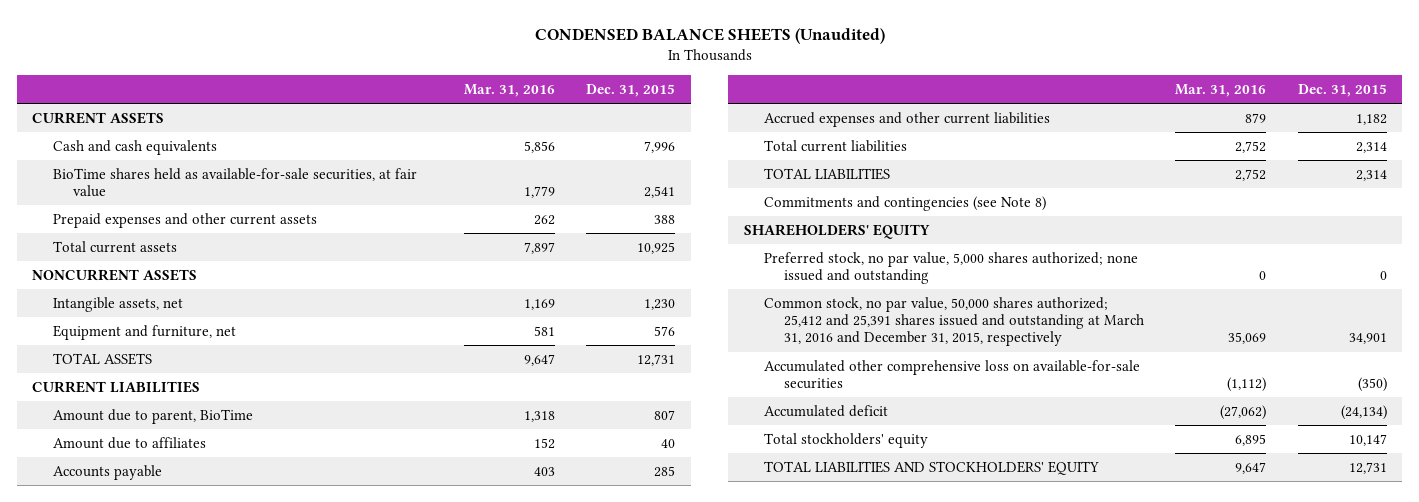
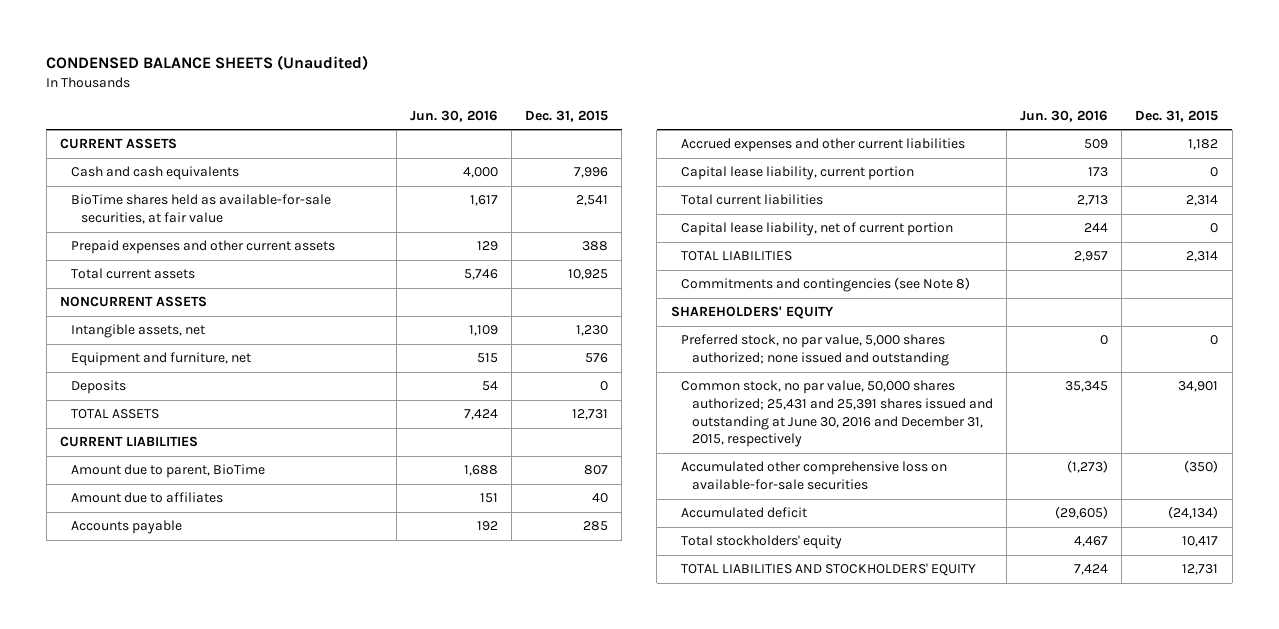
- | Mar. 31, 2016 | Dec. 31, 2015
+ | Jun. 30, 2016 | Dec. 31, 2015
+ Deposits | 54 | 0
+ Capital lease liability, current portion | 173 | 0
+ Capital lease liability, net of current portion | 244 | 0
- Common stock, no par value, 50,000 shares authorized; 25,412 and 25,391 shares issued and outstanding at March 31, 2016 and December 31, 2015, respectively | 35,069 | 34,901
+ Common stock, no par value, 50,000 shares authorized; 25,431 and 25,391 shares issued and outstanding at June 30, 2016 and December 31, 2015, respectively | 35,345 | 34,901
- Total stockholders' equity | 6,895 | 10,147
+ Total stockholders' equity | 4,467 | 10,417

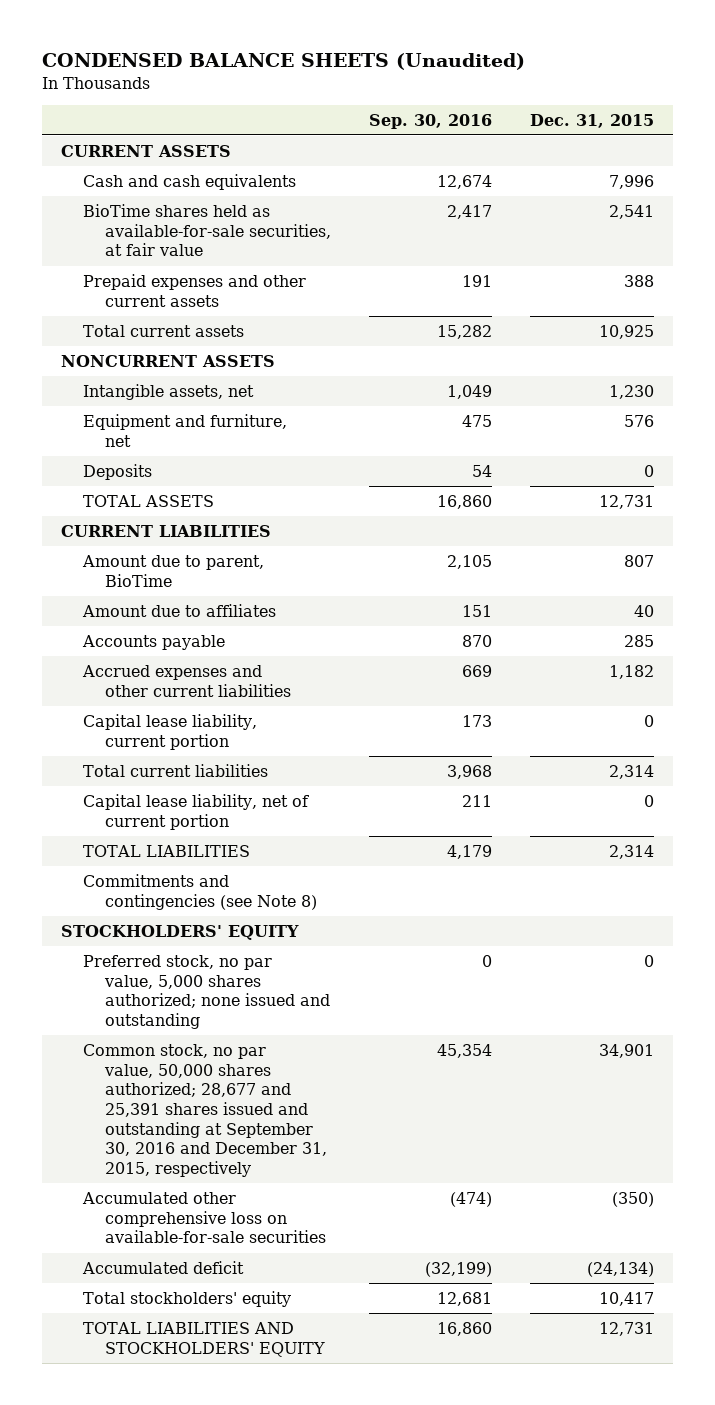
- | Jun. 30, 2016 | Dec. 31, 2015
+ | Sep. 30, 2016 | Dec. 31, 2015
- SHAREHOLDERS' EQUITY
+ STOCKHOLDERS' EQUITY
- Common stock, no par value, 50,000 shares authorized; 25,431 and 25,391 shares issued and outstanding at June 30, 2016 and December 31, 2015, respectively | 35,345 | 34,901
+ Common stock, no par value, 50,000 shares authorized; 28,677 and 25,391 shares issued and outstanding at September 30, 2016 and December 31, 2015, respectively | 45,354 | 34,901

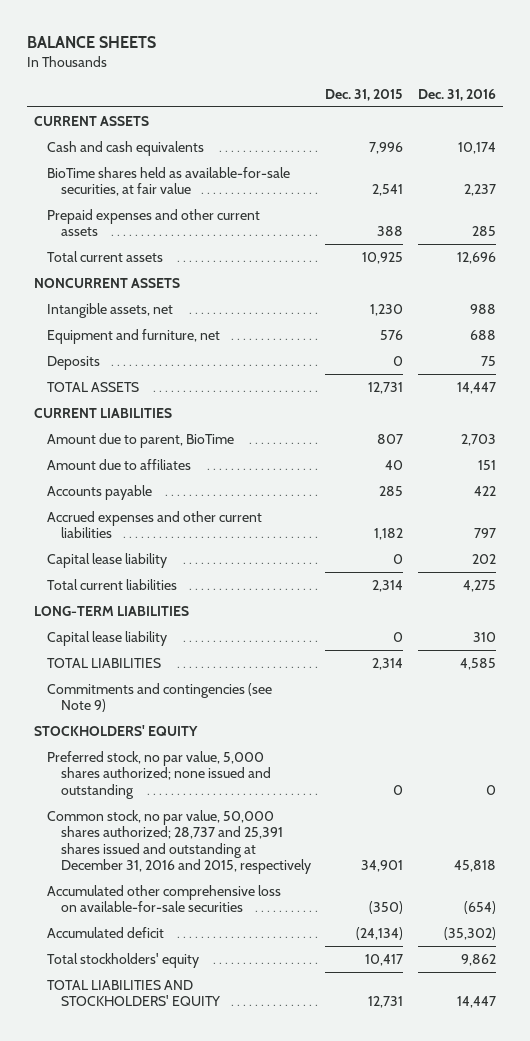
- CONDENSED BALANCE SHEETS (Unaudited)
+ BALANCE SHEETS
- | Sep. 30, 2016 | Dec. 31, 2015
+ | Dec. 31, 2015 | Dec. 31, 2016
- Capital lease liability, current portion | 173 | 0
+ Capital lease liability | 0 | 202
- Capital lease liability, net of current portion | 211 | 0
+ LONG-TERM LIABILITIES
+ Capital lease liability | 0 | 310
- Commitments and contingencies (see Note 8)
+ Commitments and contingencies (see Note 9)
- Common stock, no par value, 50,000 shares authorized; 28,677 and 25,391 shares issued and outstanding at September 30, 2016 and December 31, 2015, respectively | 45,354 | 34,901
+ Common stock, no par value, 50,000 shares authorized; 28,737 and 25,391 shares issued and outstanding at December 31, 2016 and 2015, respectively | 34,901 | 45,818

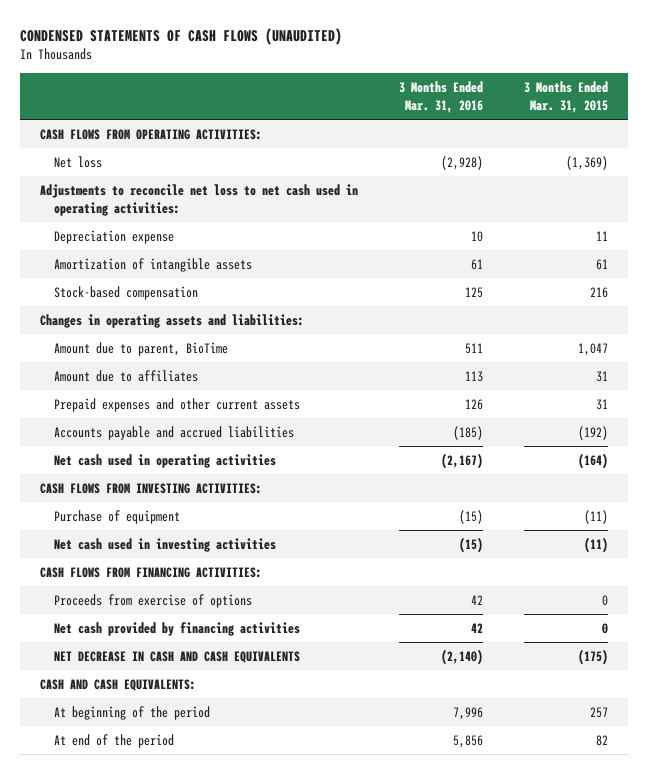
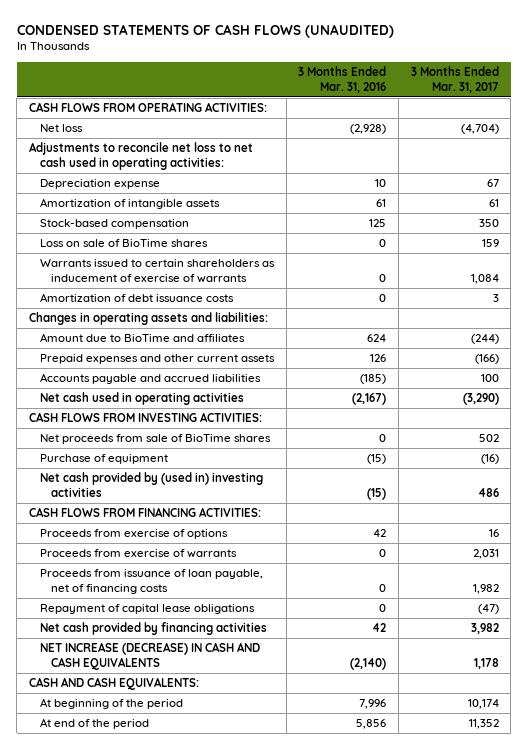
- | 3 Months Ended Mar. 31, 2016 | 3 Months Ended Mar. 31, 2015
+ | 3 Months Ended Mar. 31, 2016 | 3 Months Ended Mar. 31, 2017
+ Loss on sale of BioTime shares | 0 | 159
+ Warrants issued to certain shareholders as inducement of exercise of warrants | 0 | 1,084
+ Amortization of debt issuance costs | 0 | 3
- Amount due to parent, BioTime | 511 | 1,047
- Amount due to affiliates | 113 | 31
+ Amount due to BioTime and affiliates | 624 | (244)
+ Net proceeds from sale of BioTime shares | 0 | 502
- Net cash used in investing activities | (15) | (11)
+ Net cash provided by (used in) investing activities | (15) | 486
+ Proceeds from exercise of warrants | 0 | 2,031
+ Proceeds from issuance of loan payable, net of financing costs | 0 | 1,982
+ Repayment of capital lease obligations | 0 | (47)
- NET DECREASE IN CASH AND CASH EQUIVALENTS | (2,140) | (175)
+ NET INCREASE (DECREASE) IN CASH AND CASH EQUIVALENTS | (2,140) | 1,178

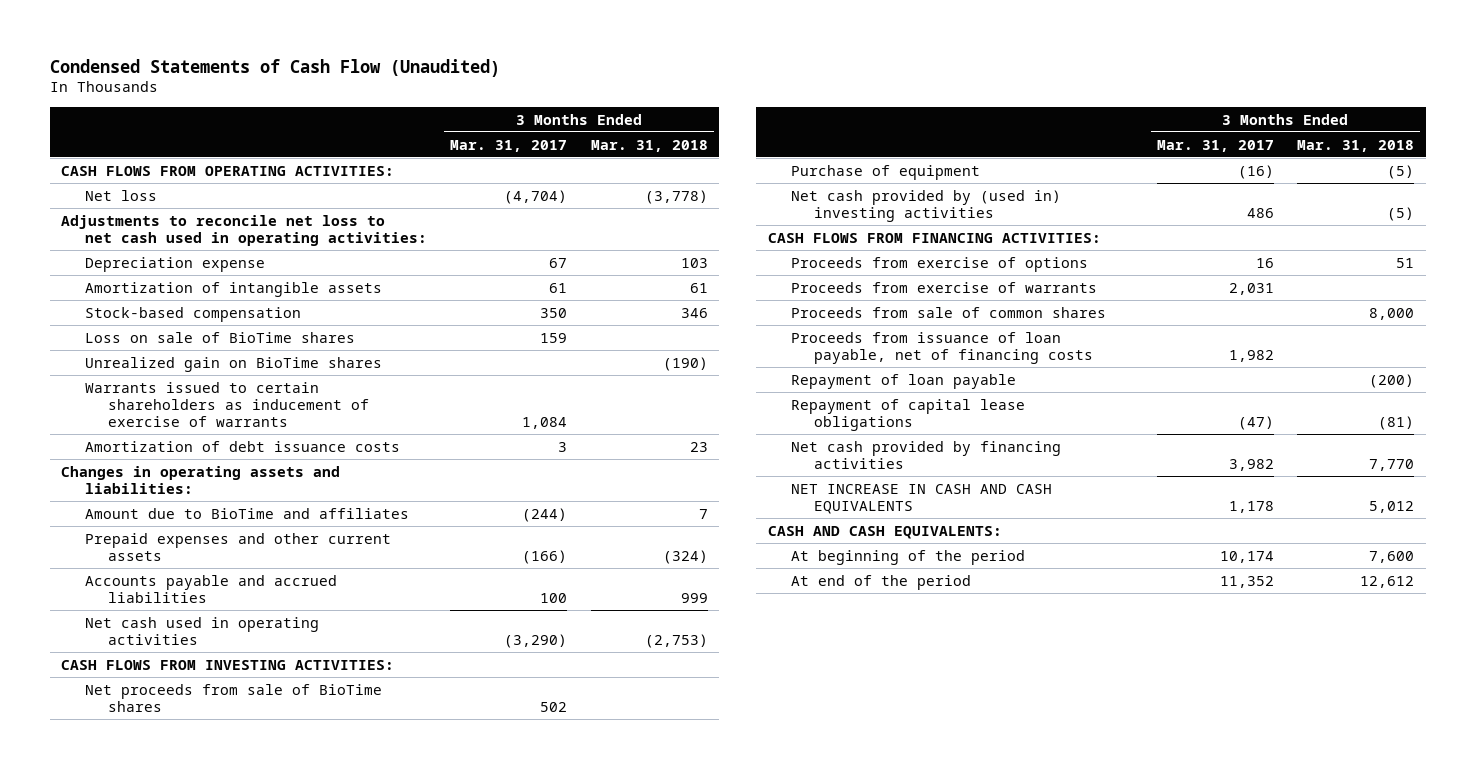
- CONDENSED STATEMENTS OF CASH FLOWS (UNAUDITED)
+ Condensed Statements of Cash Flow (Unaudited)
- | 3 Months Ended Mar. 31, 2016 | 3 Months Ended Mar. 31, 2017
+ | 3 Months Ended Mar. 31, 2017 | 3 Months Ended Mar. 31, 2018
+ Unrealized gain on BioTime shares | | (190)
+ Proceeds from sale of common shares | | 8,000
+ Repayment of loan payable | | (200)
- NET INCREASE (DECREASE) IN CASH AND CASH EQUIVALENTS | (2,140) | 1,178
+ NET INCREASE IN CASH AND CASH EQUIVALENTS | 1,178 | 5,012

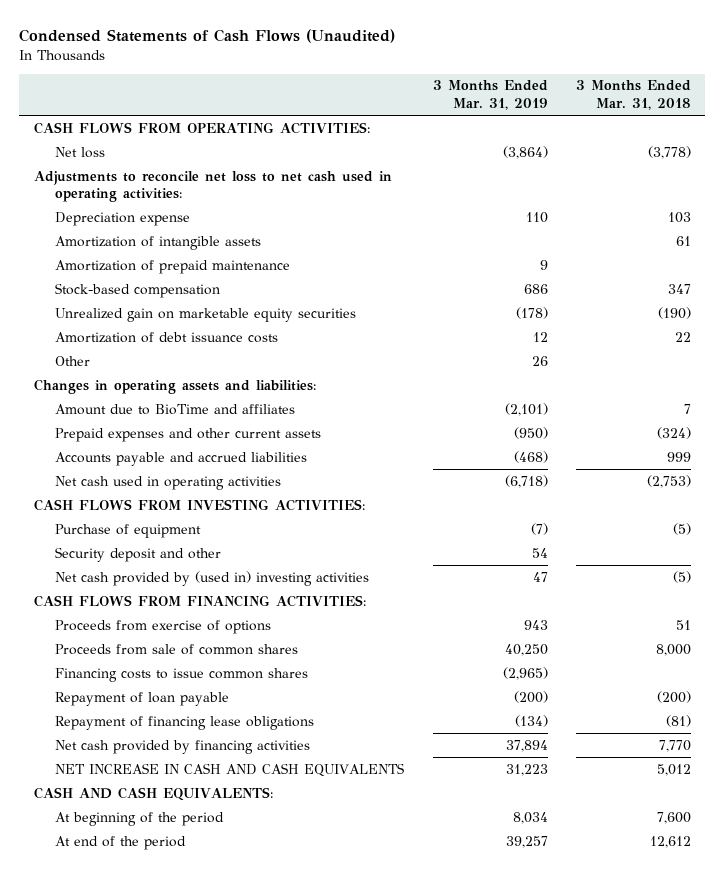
- Condensed Statements of Cash Flow (Unaudited)
+ Condensed Statements of Cash Flows (Unaudited)
- | 3 Months Ended Mar. 31, 2017 | 3 Months Ended Mar. 31, 2018
+ | 3 Months Ended Mar. 31, 2019 | 3 Months Ended Mar. 31, 2018
- Stock-based compensation | 350 | 346
- Loss on sale of BioTime shares | 159 |
- Unrealized gain on BioTime shares | | (190)
- Warrants issued to certain shareholders as inducement of exercise of warrants | 1,084 |
- Amortization of debt issuance costs | 3 | 23
+ Amortization of prepaid maintenance | 9 |
+ Stock-based compensation | 686 | 347
+ Unrealized gain on marketable equity securities | (178) | (190)
+ Amortization of debt issuance costs | 12 | 22
+ Other | 26 |
- Net proceeds from sale of BioTime shares | 502 |
+ Security deposit and other | 54 |
- Proceeds from exercise of warrants | 2,031 |
- Proceeds from issuance of loan payable, net of financing costs | 1,982 |
+ Financing costs to issue common shares | (2,965) |
- Repayment of capital lease obligations | (47) | (81)
+ Repayment of financing lease obligations | (134) | (81)

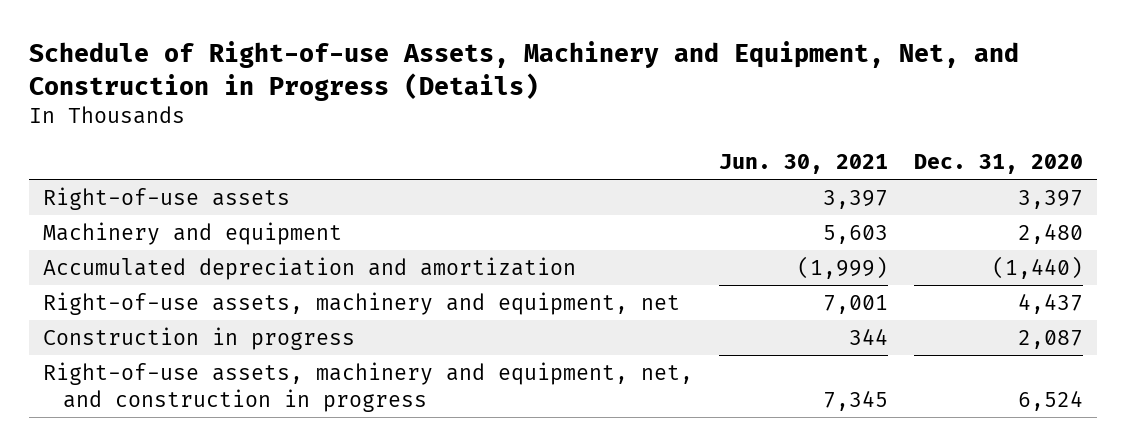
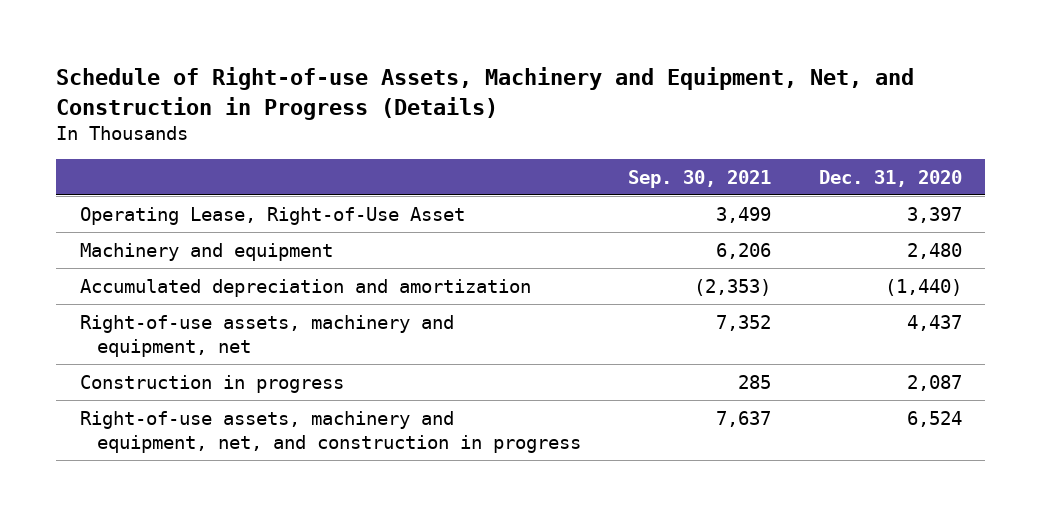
- | Jun. 30, 2021 | Dec. 31, 2020
+ | Sep. 30, 2021 | Dec. 31, 2020
- Right-of-use assets | 3,397 | 3,397
+ Operating Lease, Right-of-Use Asset | 3,499 | 3,397

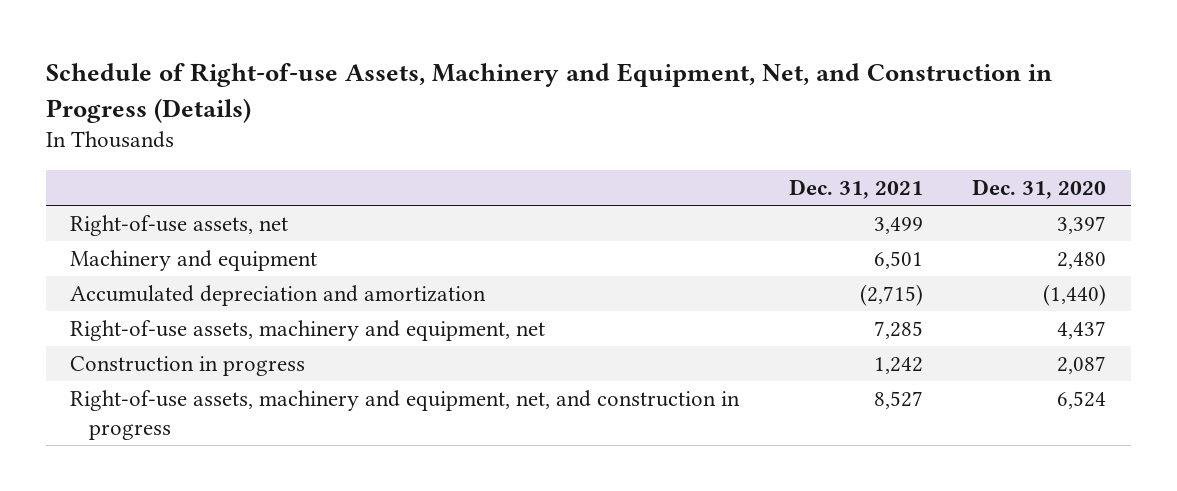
- | Sep. 30, 2021 | Dec. 31, 2020
+ | Dec. 31, 2021 | Dec. 31, 2020
- Operating Lease, Right-of-Use Asset | 3,499 | 3,397
+ Right-of-use assets, net | 3,499 | 3,397

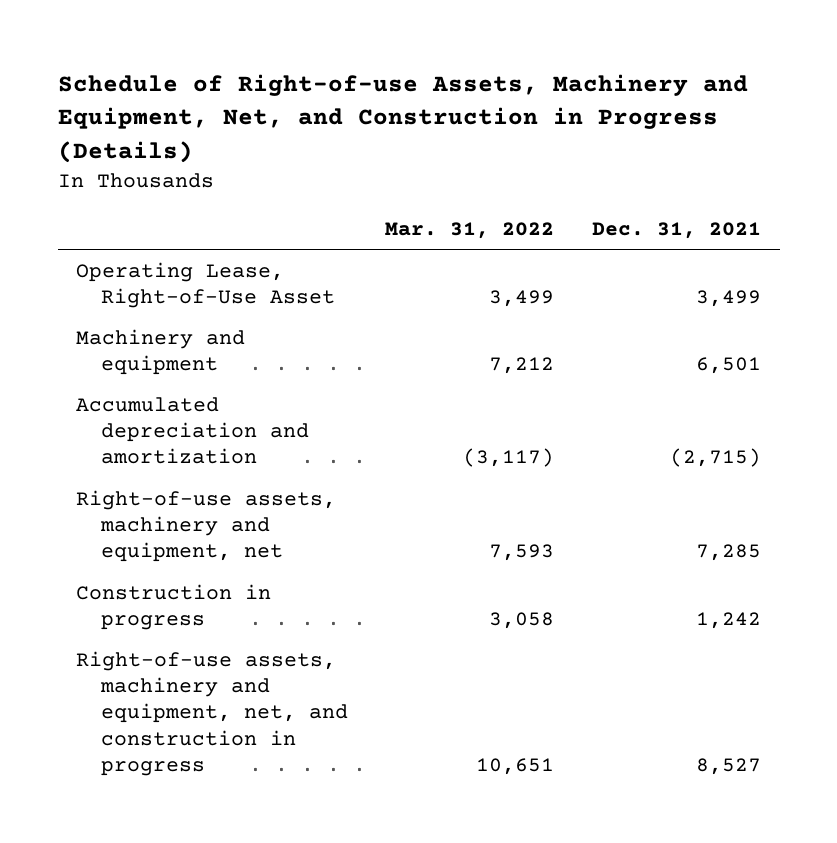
- | Dec. 31, 2021 | Dec. 31, 2020
+ | Mar. 31, 2022 | Dec. 31, 2021
- Right-of-use assets, net | 3,499 | 3,397
+ Operating Lease, Right-of-Use Asset | 3,499 | 3,499

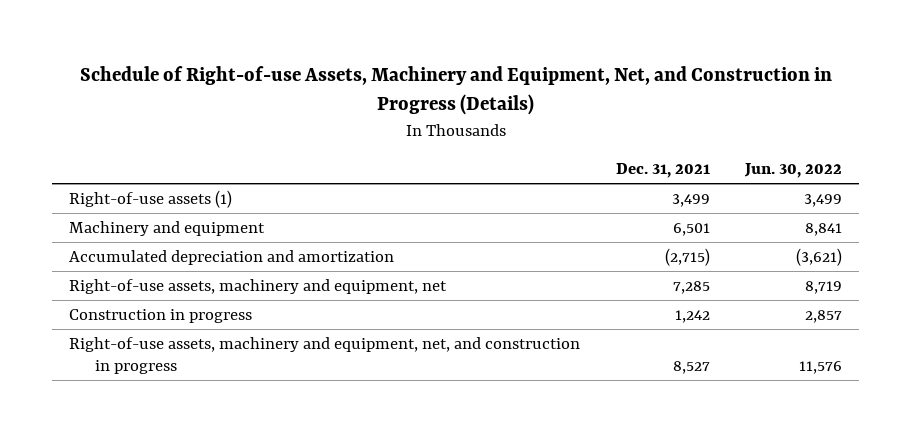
- | Mar. 31, 2022 | Dec. 31, 2021
+ | Dec. 31, 2021 | Jun. 30, 2022
- Operating Lease, Right-of-Use Asset | 3,499 | 3,499
+ Right-of-use assets (1) | 3,499 | 3,499

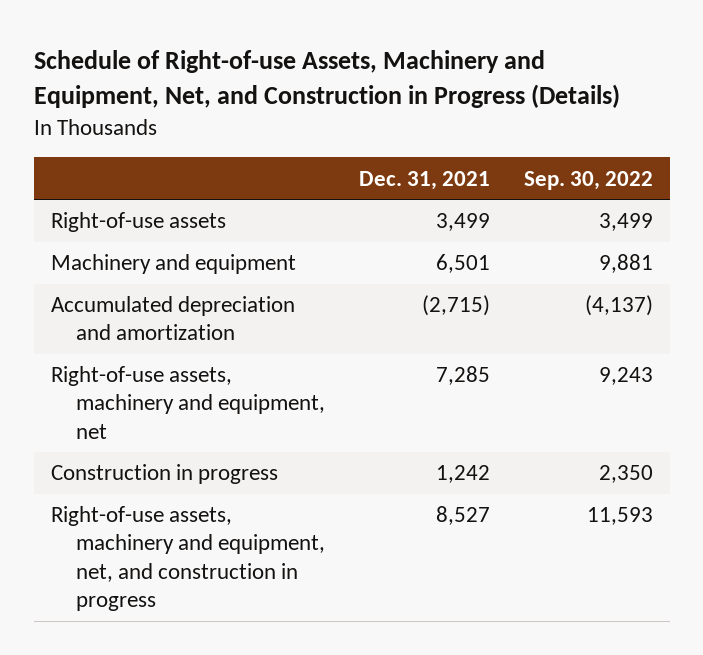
- | Dec. 31, 2021 | Jun. 30, 2022
+ | Dec. 31, 2021 | Sep. 30, 2022
- Right-of-use assets (1) | 3,499 | 3,499
+ Right-of-use assets | 3,499 | 3,499

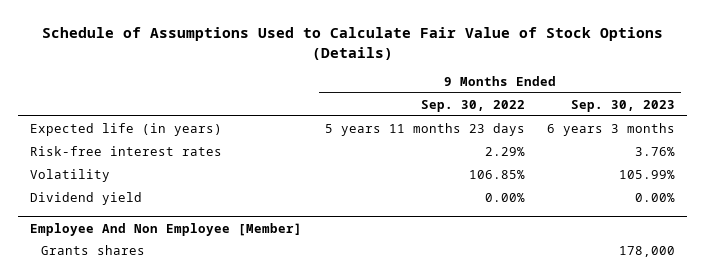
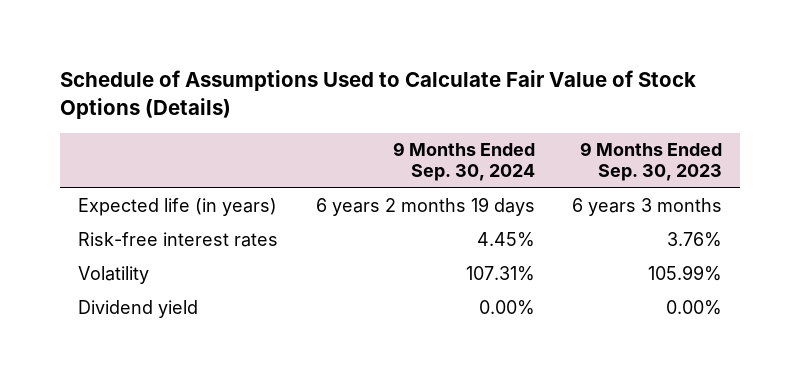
- | 9 Months Ended Sep. 30, 2022 | 9 Months Ended Sep. 30, 2023
+ | 9 Months Ended Sep. 30, 2024 | 9 Months Ended Sep. 30, 2023
- Employee And Non Employee [Member]
- Grants shares | | 178,000

